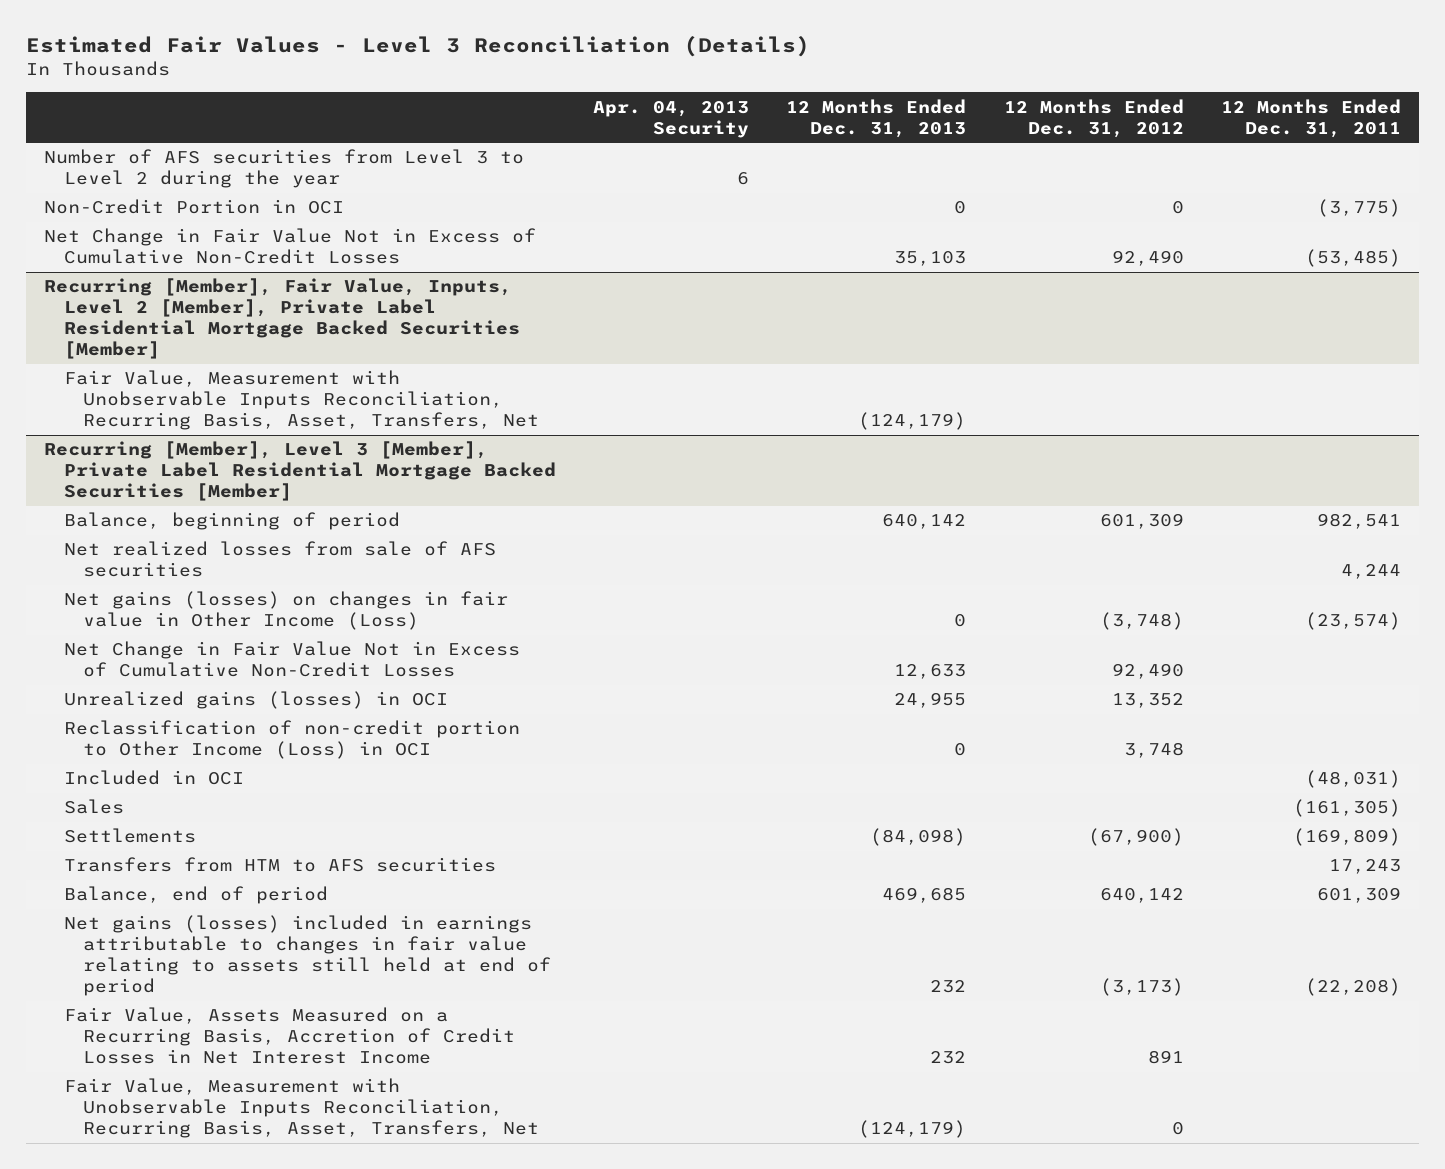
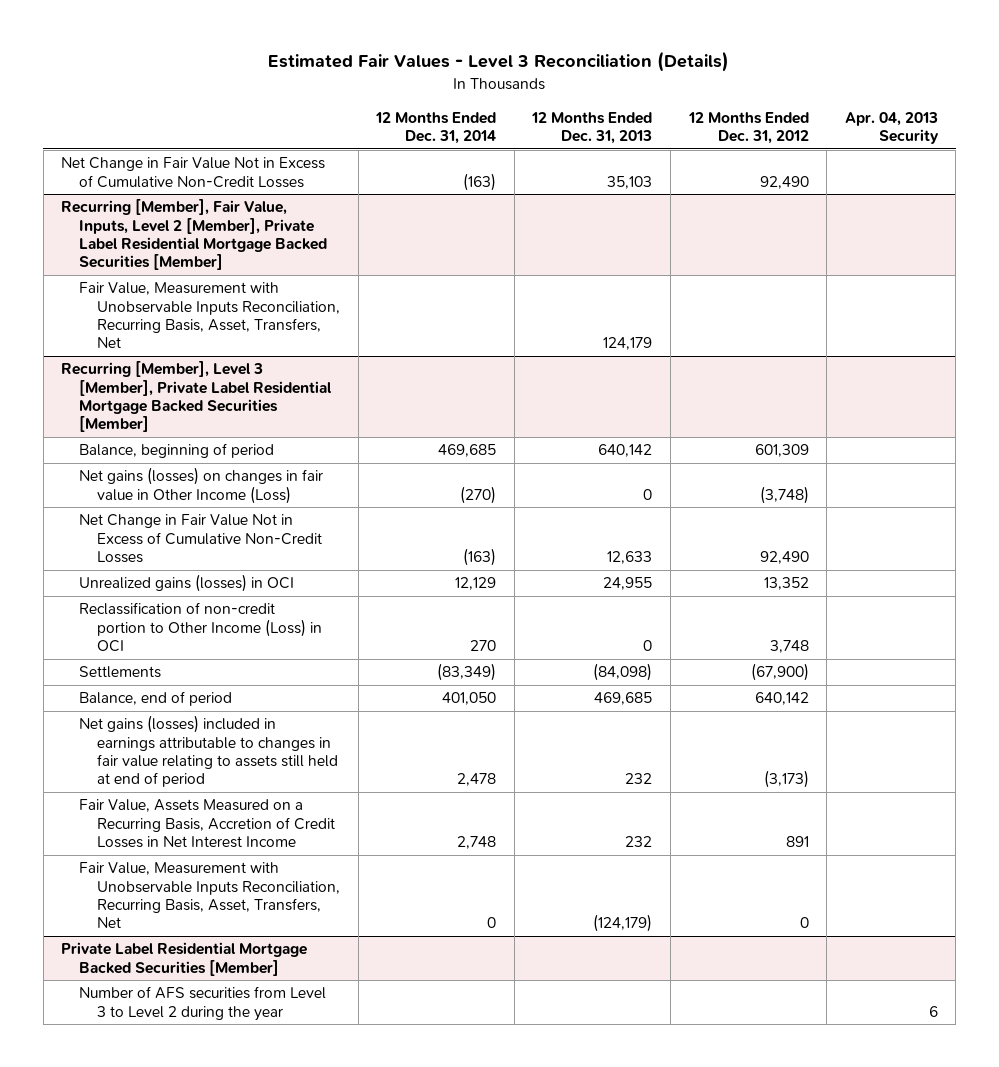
- | Apr. 04, 2013 Security | 12 Months Ended Dec. 31, 2013 | 12 Months Ended Dec. 31, 2012 | 12 Months Ended Dec. 31, 2011
+ | 12 Months Ended Dec. 31, 2014 | 12 Months Ended Dec. 31, 2013 | 12 Months Ended Dec. 31, 2012 | Apr. 04, 2013 Security
- Number of AFS securities from Level 3 to Level 2 during the year | 6 | | |
- Non-Credit Portion in OCI | | 0 | 0 | (3,775)
@ Recurring [Member], Fair Value, Inputs, Level 2 [Member], Private Label Residential Mortgage Backed Securities [Member]
- Fair Value, Measurement with Unobservable Inputs Reconciliation, Recurring Basis, Asset, Transfers, Net | | (124,179) | |
+ Fair Value, Measurement with Unobservable Inputs Reconciliation, Recurring Basis, Asset, Transfers, Net | | 124,179 | |
@ Recurring [Member], Level 3 [Member], Private Label Residential Mortgage Backed Securities [Member]
- Net realized losses from sale of AFS securities | | | | 4,244
- Included in OCI | | | | (48,031)
- Sales | | | | (161,305)
- Transfers from HTM to AFS securities | | | | 17,243
+ Private Label Residential Mortgage Backed Securities [Member]
+ Number of AFS securities from Level 3 to Level 2 during the year | | | | 6

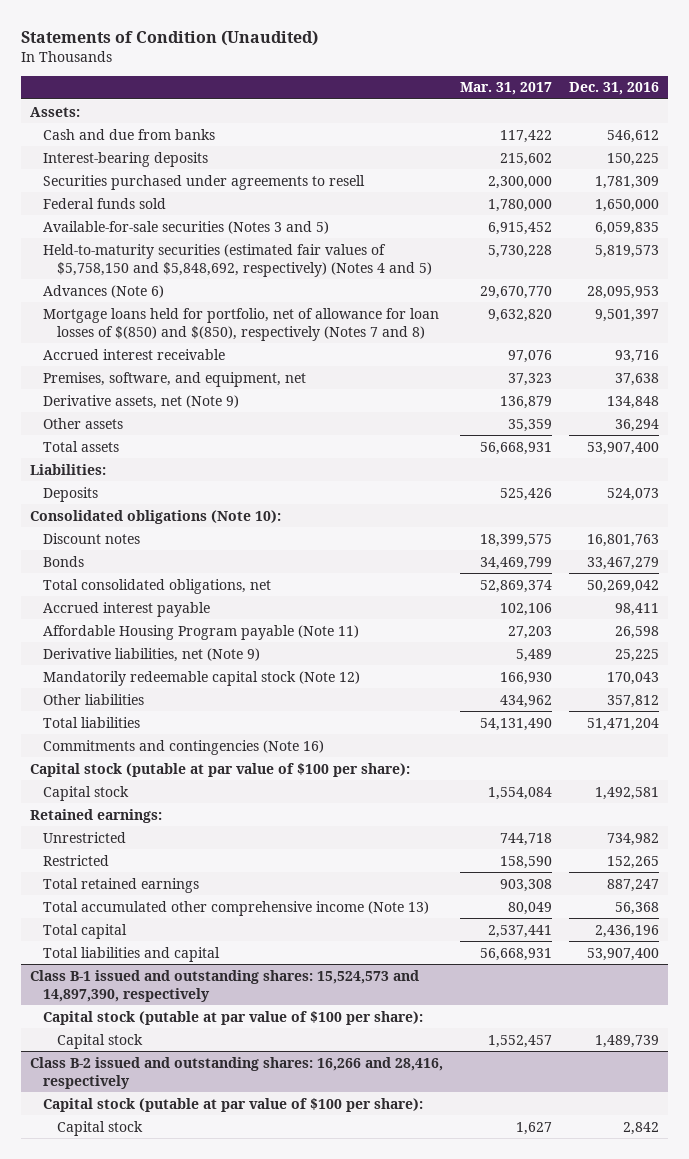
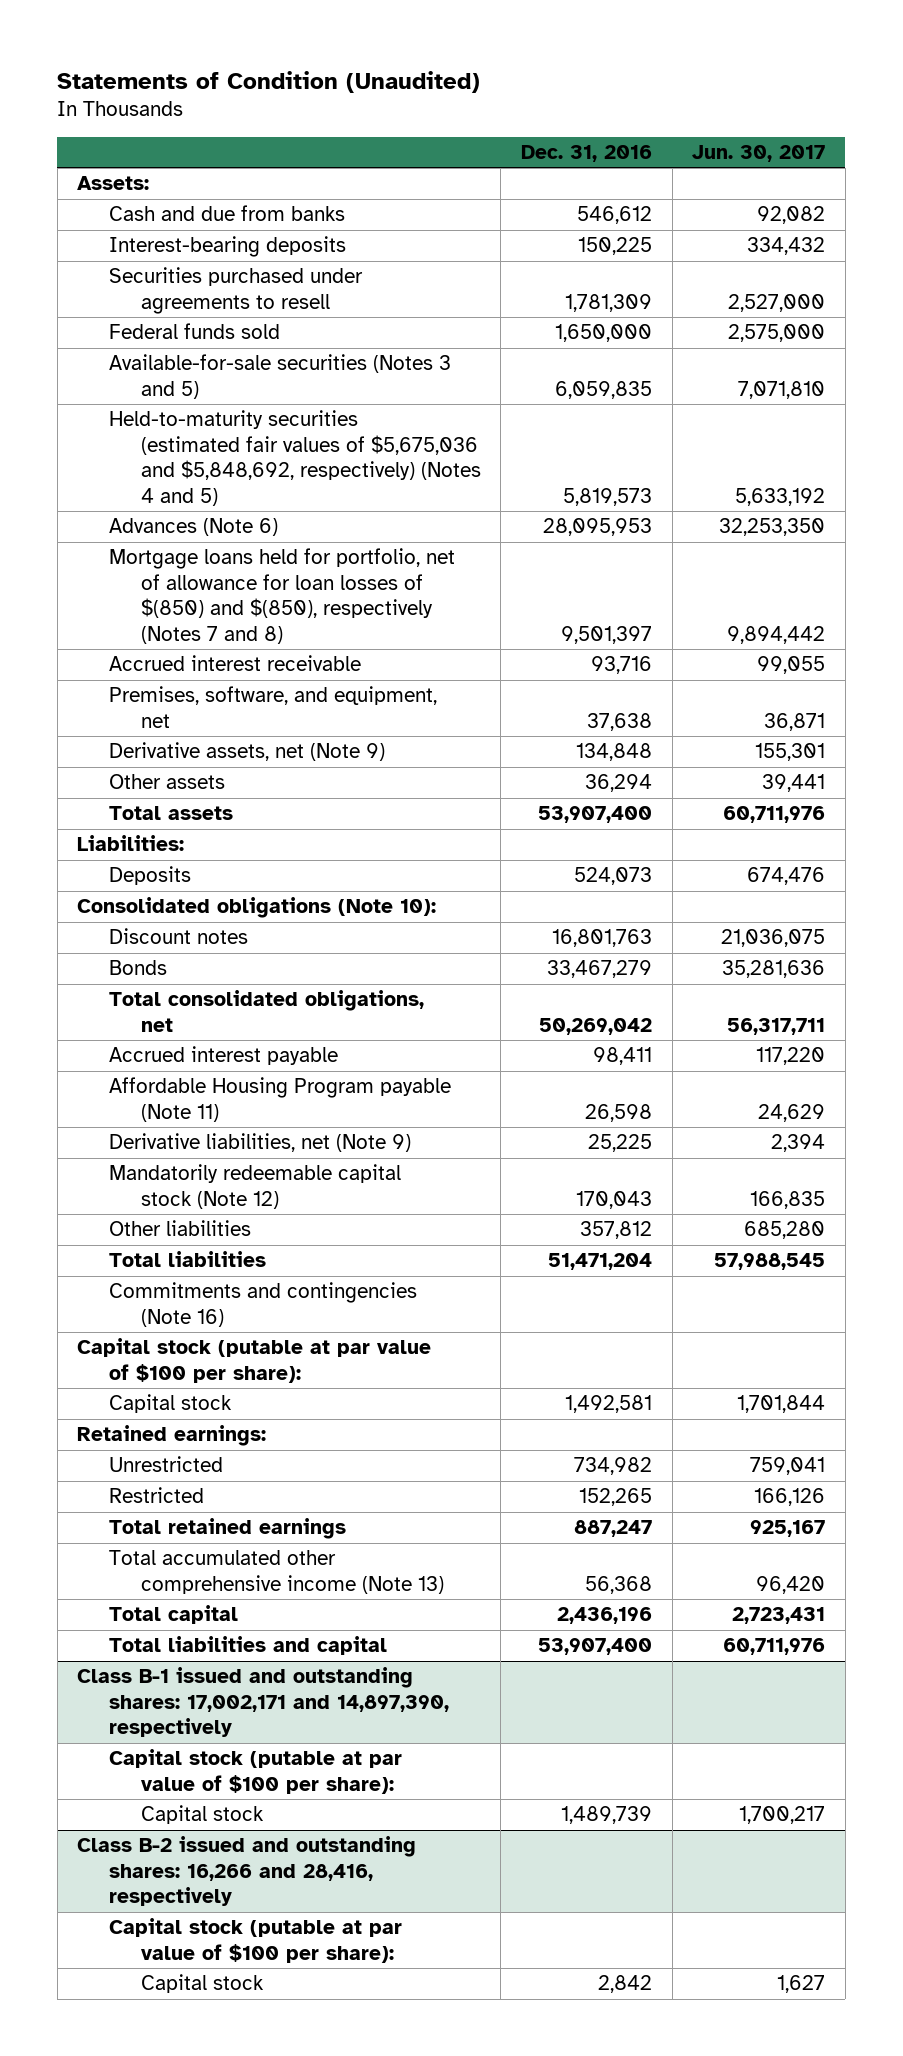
- | Mar. 31, 2017 | Dec. 31, 2016
+ | Dec. 31, 2016 | Jun. 30, 2017
- Held-to-maturity securities (estimated fair values of $5,758,150 and $5,848,692, respectively) (Notes 4 and 5) | 5,730,228 | 5,819,573
+ Held-to-maturity securities (estimated fair values of $5,675,036 and $5,848,692, respectively) (Notes 4 and 5) | 5,819,573 | 5,633,192
- Class B-1 issued and outstanding shares: 15,524,573 and 14,897,390, respectively
+ Class B-1 issued and outstanding shares: 17,002,171 and 14,897,390, respectively

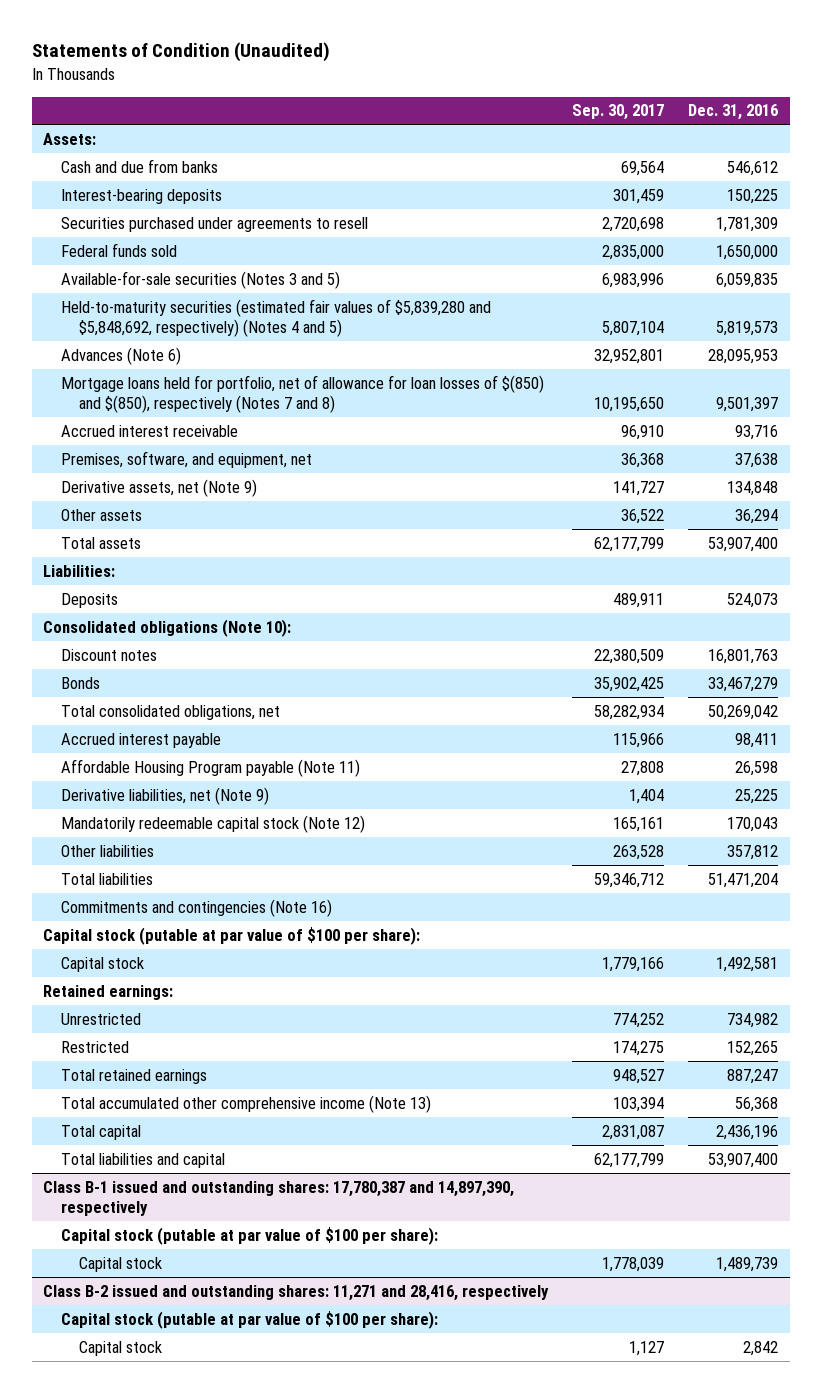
- | Dec. 31, 2016 | Jun. 30, 2017
+ | Sep. 30, 2017 | Dec. 31, 2016
- Held-to-maturity securities (estimated fair values of $5,675,036 and $5,848,692, respectively) (Notes 4 and 5) | 5,819,573 | 5,633,192
+ Held-to-maturity securities (estimated fair values of $5,839,280 and $5,848,692, respectively) (Notes 4 and 5) | 5,807,104 | 5,819,573
- Class B-1 issued and outstanding shares: 17,002,171 and 14,897,390, respectively
+ Class B-1 issued and outstanding shares: 17,780,387 and 14,897,390, respectively
- Class B-2 issued and outstanding shares: 16,266 and 28,416, respectively
+ Class B-2 issued and outstanding shares: 11,271 and 28,416, respectively

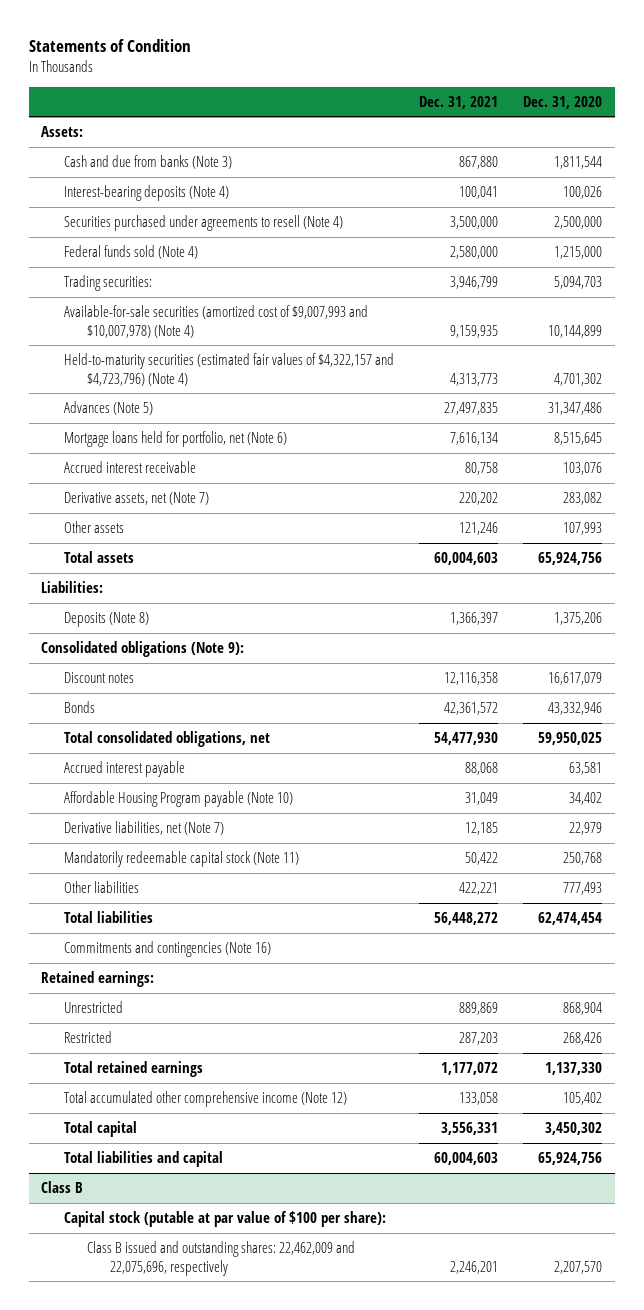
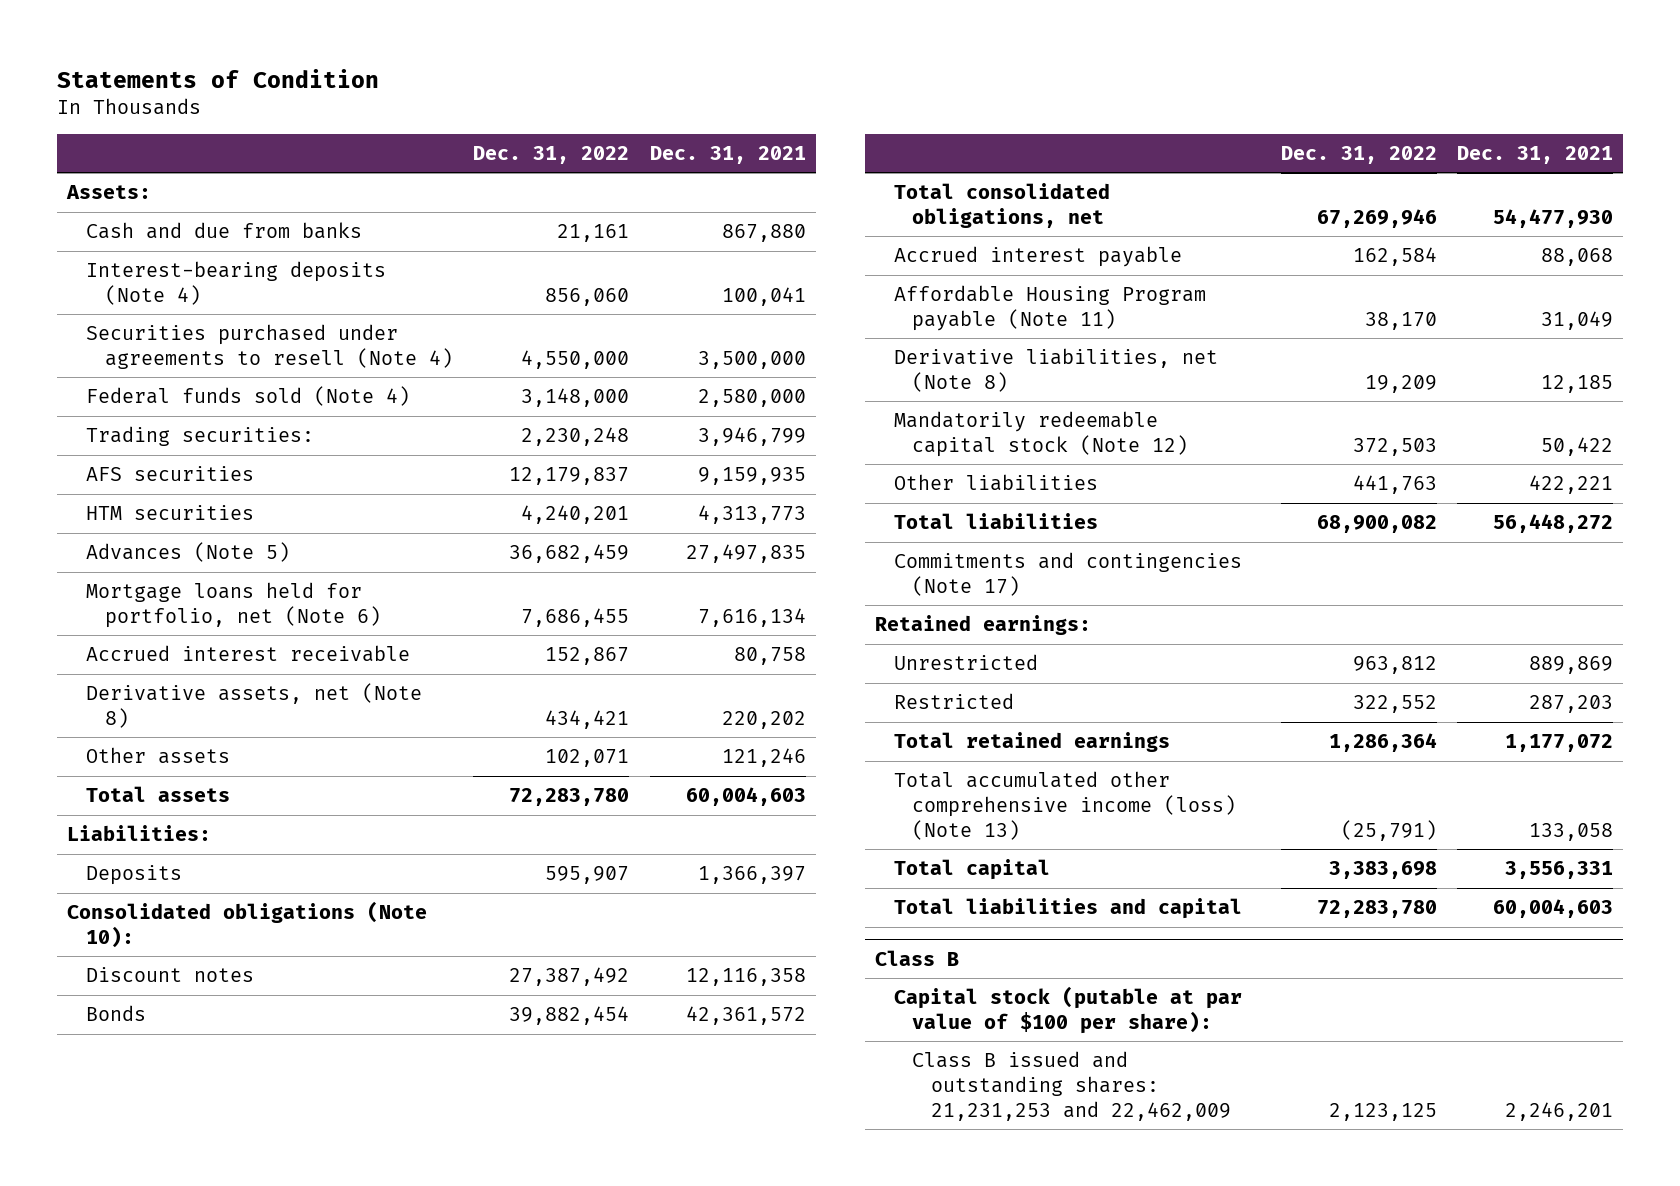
- | Dec. 31, 2021 | Dec. 31, 2020
+ | Dec. 31, 2022 | Dec. 31, 2021
- Cash and due from banks (Note 3) | 867,880 | 1,811,544
+ Cash and due from banks | 21,161 | 867,880
- Available-for-sale securities (amortized cost of $9,007,993 and $10,007,978) (Note 4) | 9,159,935 | 10,144,899
- Held-to-maturity securities (estimated fair values of $4,322,157 and $4,723,796) (Note 4) | 4,313,773 | 4,701,302
+ AFS securities | 12,179,837 | 9,159,935
+ HTM securities | 4,240,201 | 4,313,773
- Derivative assets, net (Note 7) | 220,202 | 283,082
+ Derivative assets, net (Note 8) | 434,421 | 220,202
- Deposits (Note 8) | 1,366,397 | 1,375,206
- Consolidated obligations (Note 9):
+ Deposits | 595,907 | 1,366,397
+ Consolidated obligations (Note 10):
- Affordable Housing Program payable (Note 10) | 31,049 | 34,402
- Derivative liabilities, net (Note 7) | 12,185 | 22,979
- Mandatorily redeemable capital stock (Note 11) | 50,422 | 250,768
+ Affordable Housing Program payable (Note 11) | 38,170 | 31,049
+ Derivative liabilities, net (Note 8) | 19,209 | 12,185
+ Mandatorily redeemable capital stock (Note 12) | 372,503 | 50,422
- Commitments and contingencies (Note 16)
+ Commitments and contingencies (Note 17)
- Total accumulated other comprehensive income (Note 12) | 133,058 | 105,402
+ Total accumulated other comprehensive income (loss) (Note 13) | (25,791) | 133,058
@ Class B
- Class B issued and outstanding shares: 22,462,009 and 22,075,696, respectively | 2,246,201 | 2,207,570
+ Class B issued and outstanding shares: 21,231,253 and 22,462,009 | 2,123,125 | 2,246,201

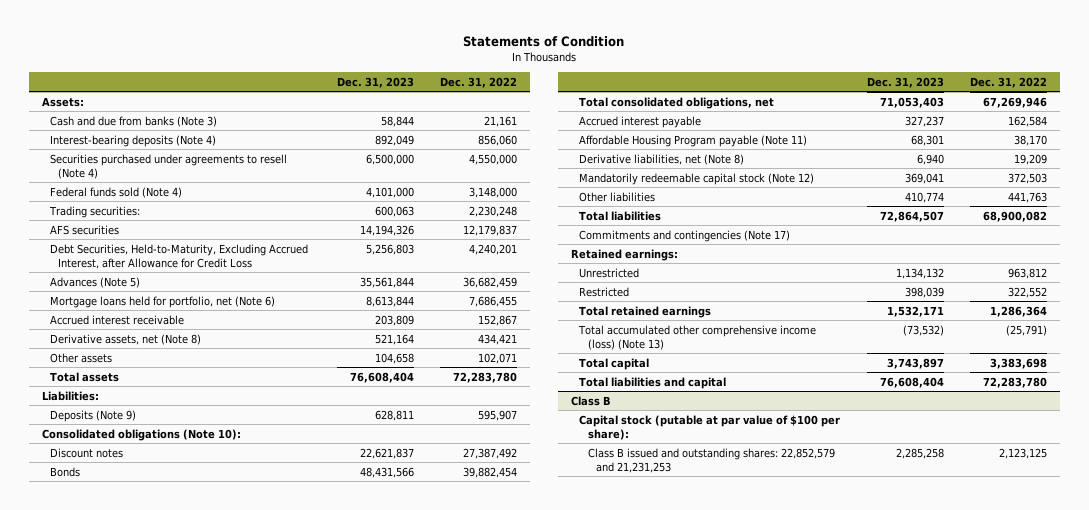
- | Dec. 31, 2022 | Dec. 31, 2021
+ | Dec. 31, 2023 | Dec. 31, 2022
- Cash and due from banks | 21,161 | 867,880
+ Cash and due from banks (Note 3) | 58,844 | 21,161
- HTM securities | 4,240,201 | 4,313,773
+ Debt Securities, Held-to-Maturity, Excluding Accrued Interest, after Allowance for Credit Loss | 5,256,803 | 4,240,201
- Deposits | 595,907 | 1,366,397
+ Deposits (Note 9) | 628,811 | 595,907
@ Class B
- Class B issued and outstanding shares: 21,231,253 and 22,462,009 | 2,123,125 | 2,246,201
+ Class B issued and outstanding shares: 22,852,579 and 21,231,253 | 2,285,258 | 2,123,125

